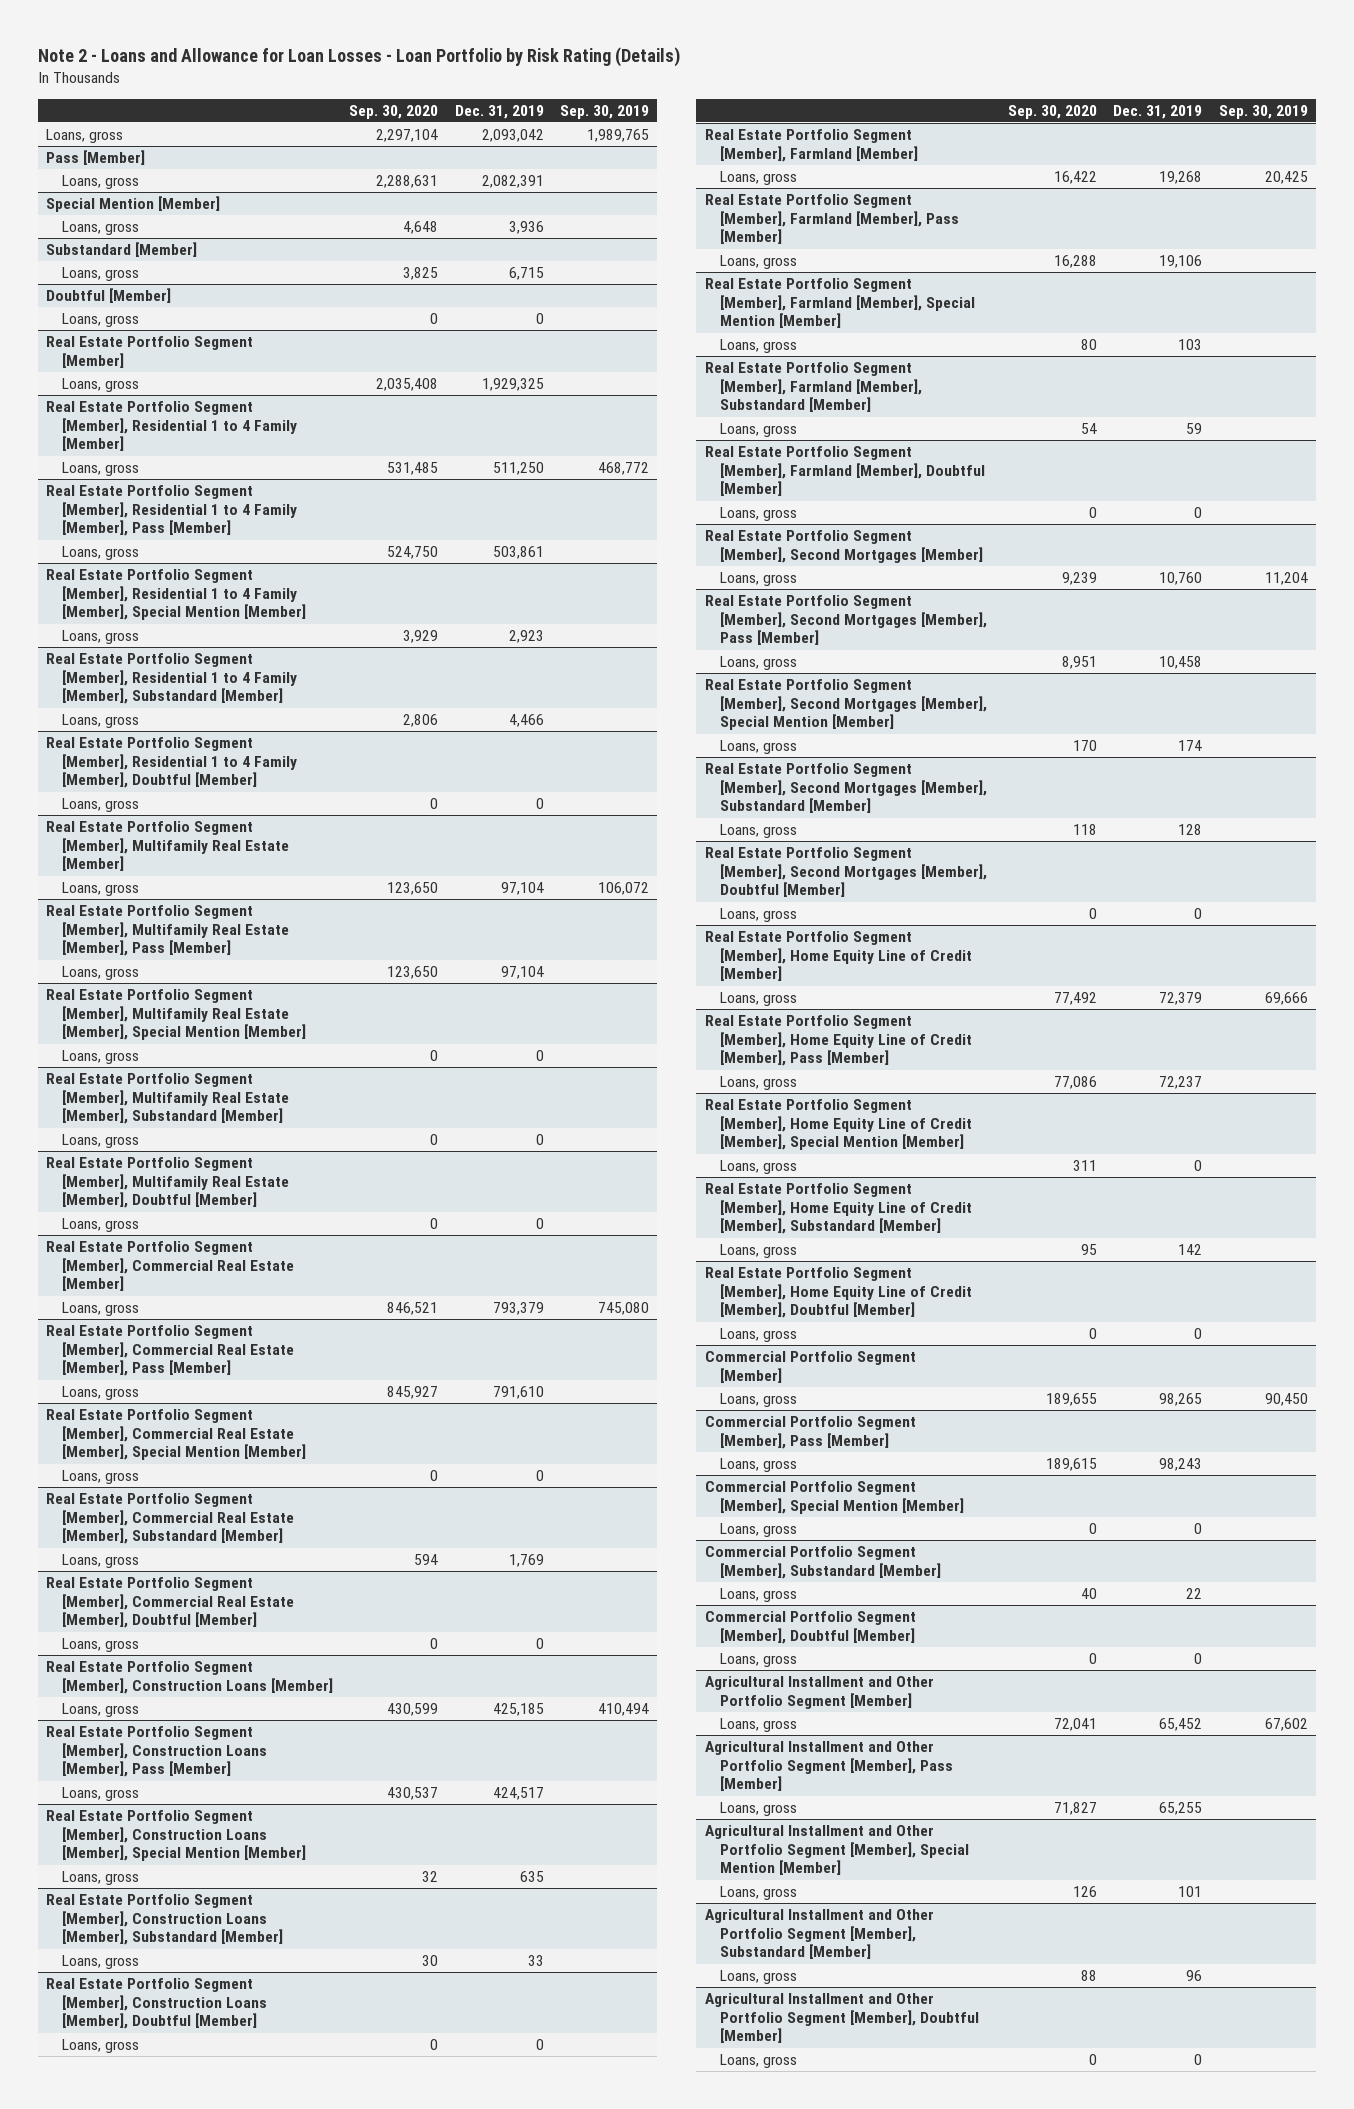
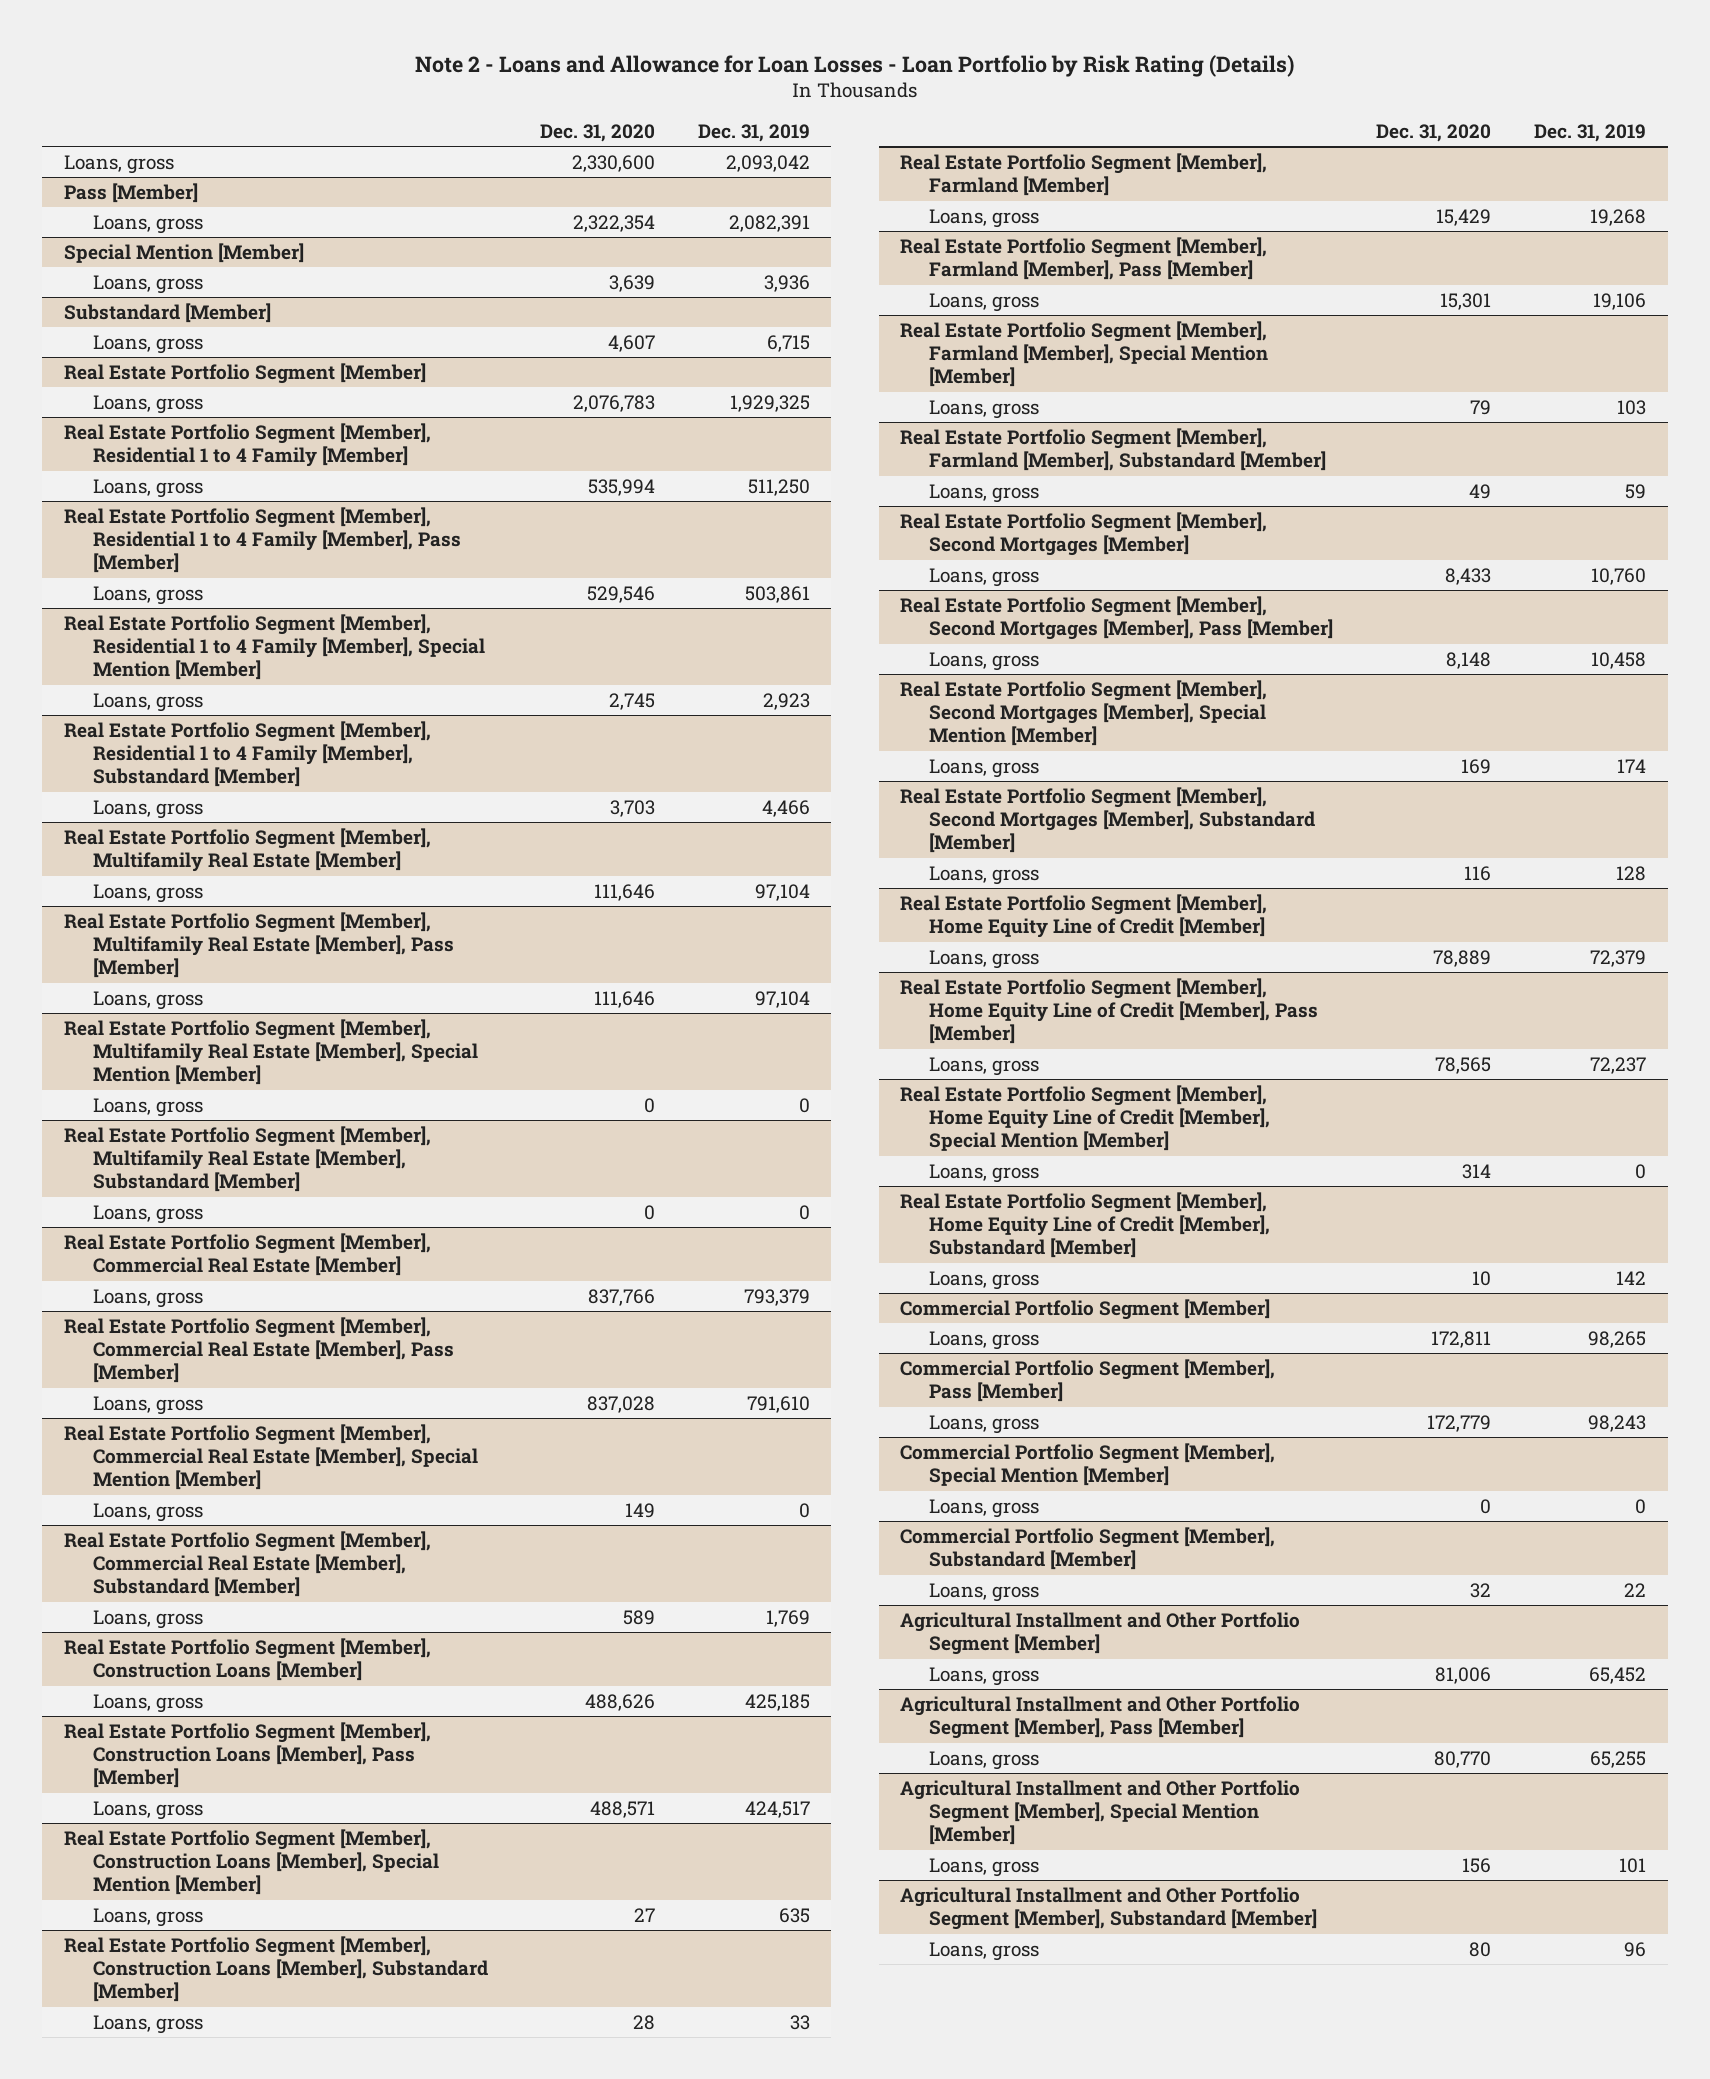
- | Sep. 30, 2020 | Dec. 31, 2019 | Sep. 30, 2019
+ | Dec. 31, 2020 | Dec. 31, 2019
- Doubtful [Member]
- Loans, gross | 0 | 0 |
- Real Estate Portfolio Segment [Member], Residential 1 to 4 Family [Member], Doubtful [Member]
- Loans, gross | 0 | 0 |
- Real Estate Portfolio Segment [Member], Multifamily Real Estate [Member], Doubtful [Member]
- Loans, gross | 0 | 0 |
- Real Estate Portfolio Segment [Member], Commercial Real Estate [Member], Doubtful [Member]
- Loans, gross | 0 | 0 |
- Real Estate Portfolio Segment [Member], Construction Loans [Member], Doubtful [Member]
- Loans, gross | 0 | 0 |
- Real Estate Portfolio Segment [Member], Farmland [Member], Doubtful [Member]
- Loans, gross | 0 | 0 |
- Real Estate Portfolio Segment [Member], Second Mortgages [Member], Doubtful [Member]
- Loans, gross | 0 | 0 |
- Real Estate Portfolio Segment [Member], Home Equity Line of Credit [Member], Doubtful [Member]
- Loans, gross | 0 | 0 |
- Commercial Portfolio Segment [Member], Doubtful [Member]
- Loans, gross | 0 | 0 |
- Agricultural Installment and Other Portfolio Segment [Member], Doubtful [Member]
- Loans, gross | 0 | 0 |

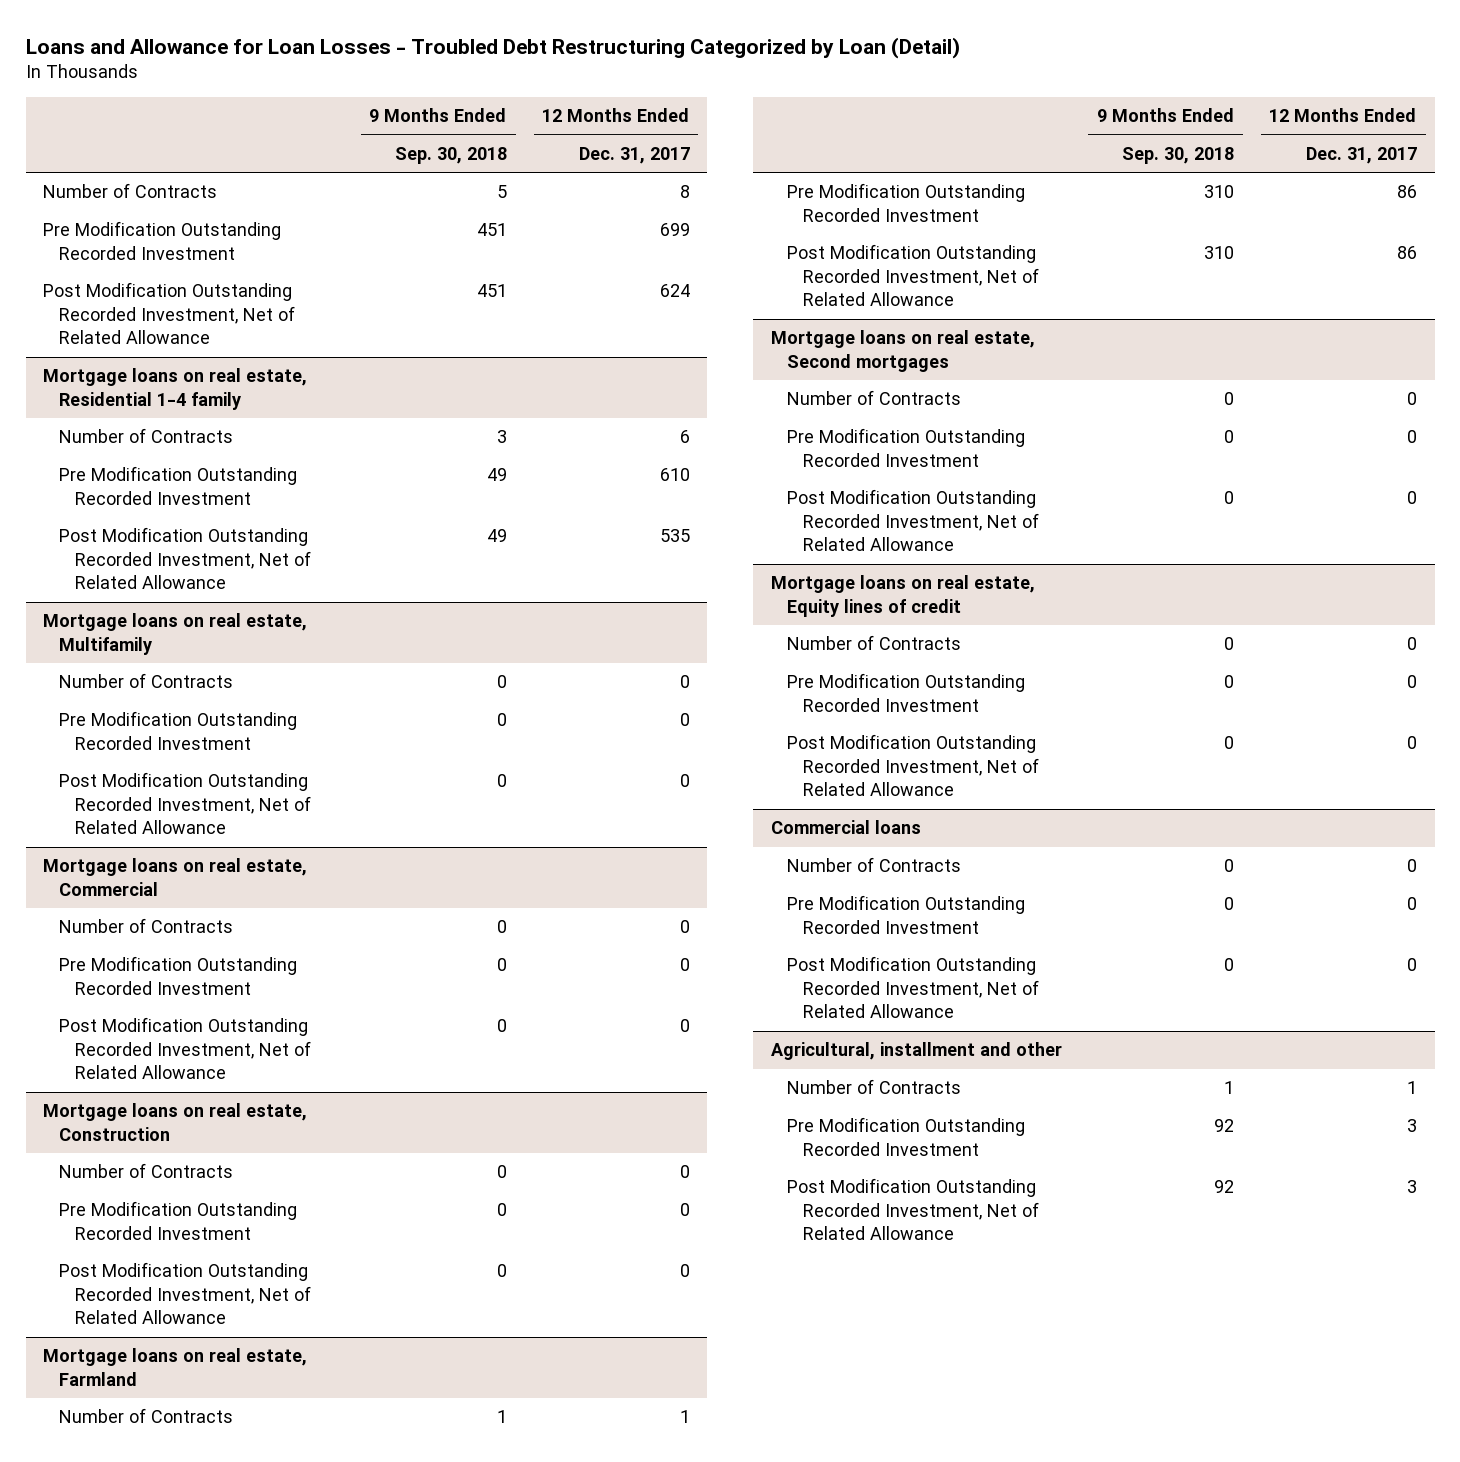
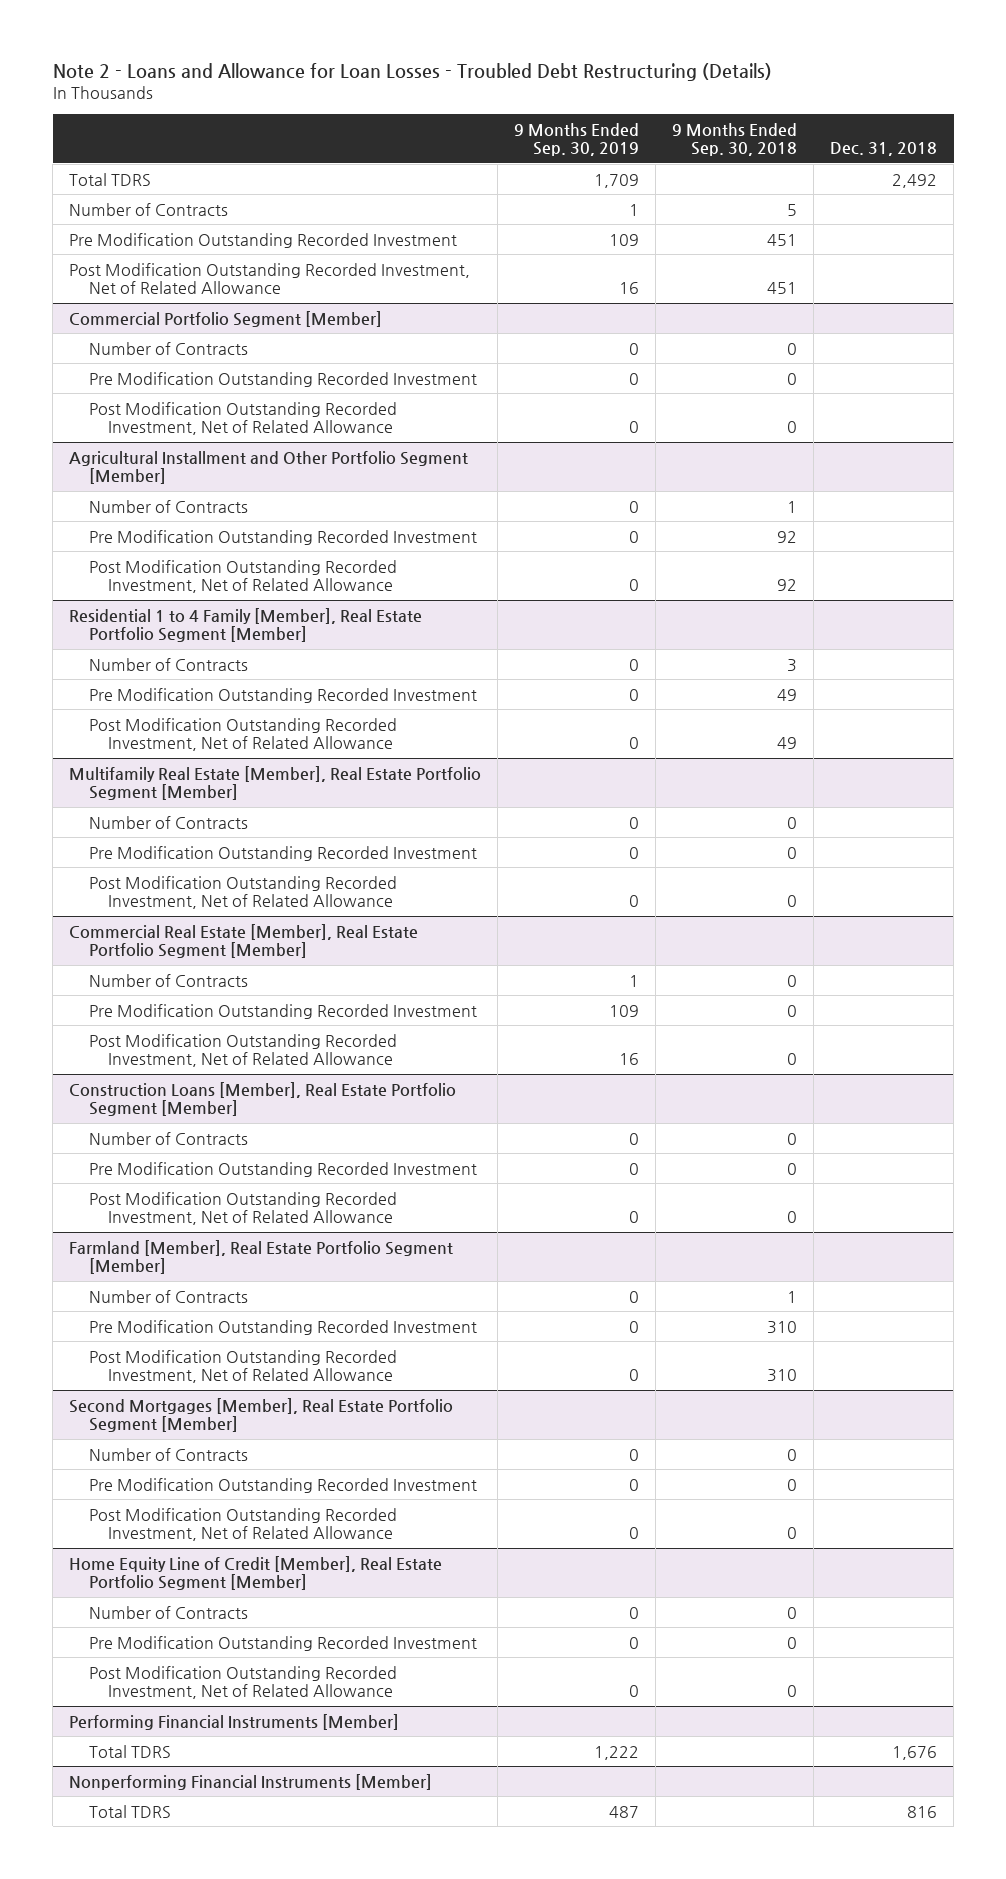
- Loans and Allowance for Loan Losses - Troubled Debt Restructuring Categorized by Loan (Detail)
+ Note 2 - Loans and Allowance for Loan Losses - Troubled Debt Restructuring (Details)
- | 9 Months Ended Sep. 30, 2018 | 12 Months Ended Dec. 31, 2017
+ | 9 Months Ended Sep. 30, 2019 | 9 Months Ended Sep. 30, 2018 | Dec. 31, 2018
+ Total TDRS | 1,709 | | 2,492
- Mortgage loans on real estate, Residential 1-4 family
+ Commercial Portfolio Segment [Member]
+ Number of Contracts | 0 | 0 |
+ Pre Modification Outstanding Recorded Investment | 0 | 0 |
+ Post Modification Outstanding Recorded Investment, Net of Related Allowance | 0 | 0 |
+ Agricultural Installment and Other Portfolio Segment [Member]
+ Number of Contracts | 0 | 1 |
+ Pre Modification Outstanding Recorded Investment | 0 | 92 |
+ Post Modification Outstanding Recorded Investment, Net of Related Allowance | 0 | 92 |
+ Residential 1 to 4 Family [Member], Real Estate Portfolio Segment [Member]
- Mortgage loans on real estate, Multifamily
+ Multifamily Real Estate [Member], Real Estate Portfolio Segment [Member]
- Mortgage loans on real estate, Commercial
+ Commercial Real Estate [Member], Real Estate Portfolio Segment [Member]
- Mortgage loans on real estate, Construction
+ Construction Loans [Member], Real Estate Portfolio Segment [Member]
- Mortgage loans on real estate, Farmland
+ Farmland [Member], Real Estate Portfolio Segment [Member]
- Mortgage loans on real estate, Second mortgages
- Number of Contracts | 0 | 0
- Pre Modification Outstanding Recorded Investment | 0 | 0
- Post Modification Outstanding Recorded Investment, Net of Related Allowance | 0 | 0
- Mortgage loans on real estate, Equity lines of credit
+ Second Mortgages [Member], Real Estate Portfolio Segment [Member]
- Commercial loans
+ Home Equity Line of Credit [Member], Real Estate Portfolio Segment [Member]
- Agricultural, installment and other
- Number of Contracts | 1 | 1
- Pre Modification Outstanding Recorded Investment | 92 | 3
- Post Modification Outstanding Recorded Investment, Net of Related Allowance | 92 | 3
+ Performing Financial Instruments [Member]
+ Total TDRS | 1,222 | | 1,676
+ Nonperforming Financial Instruments [Member]
+ Total TDRS | 487 | | 816

